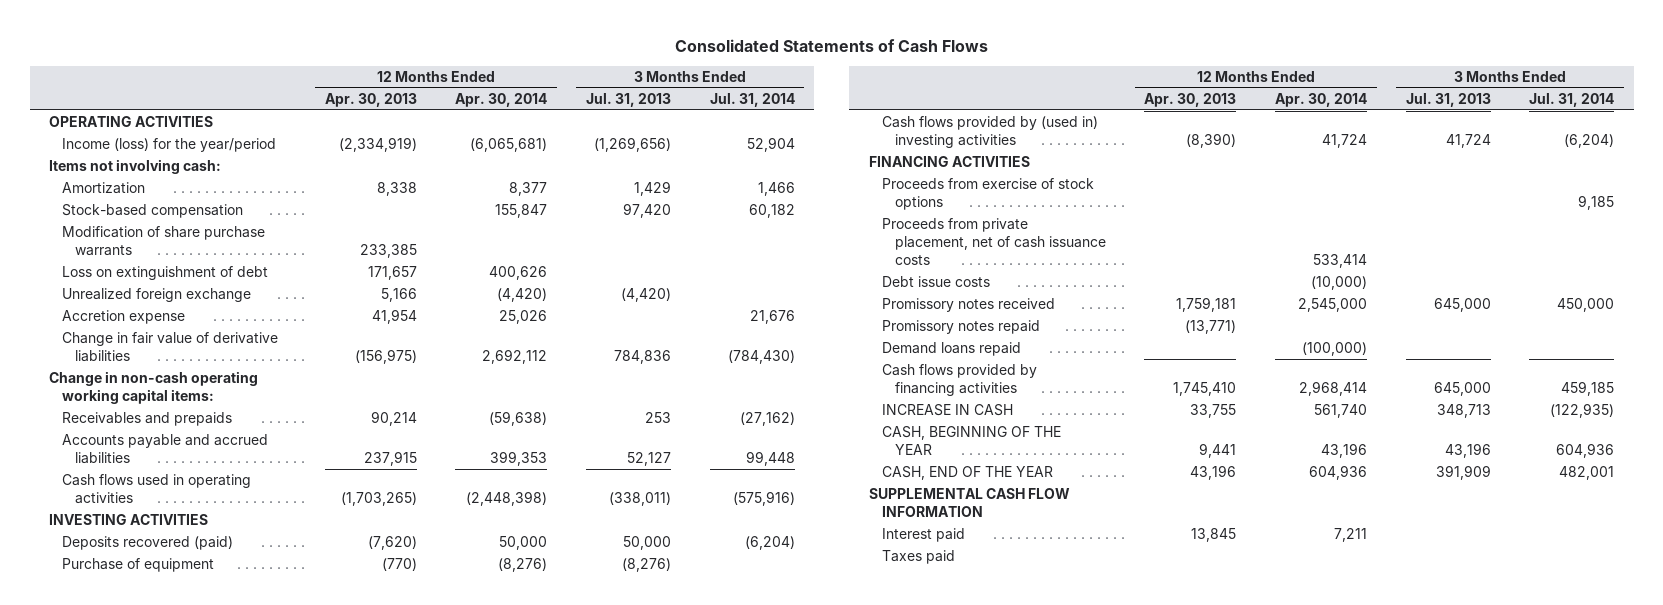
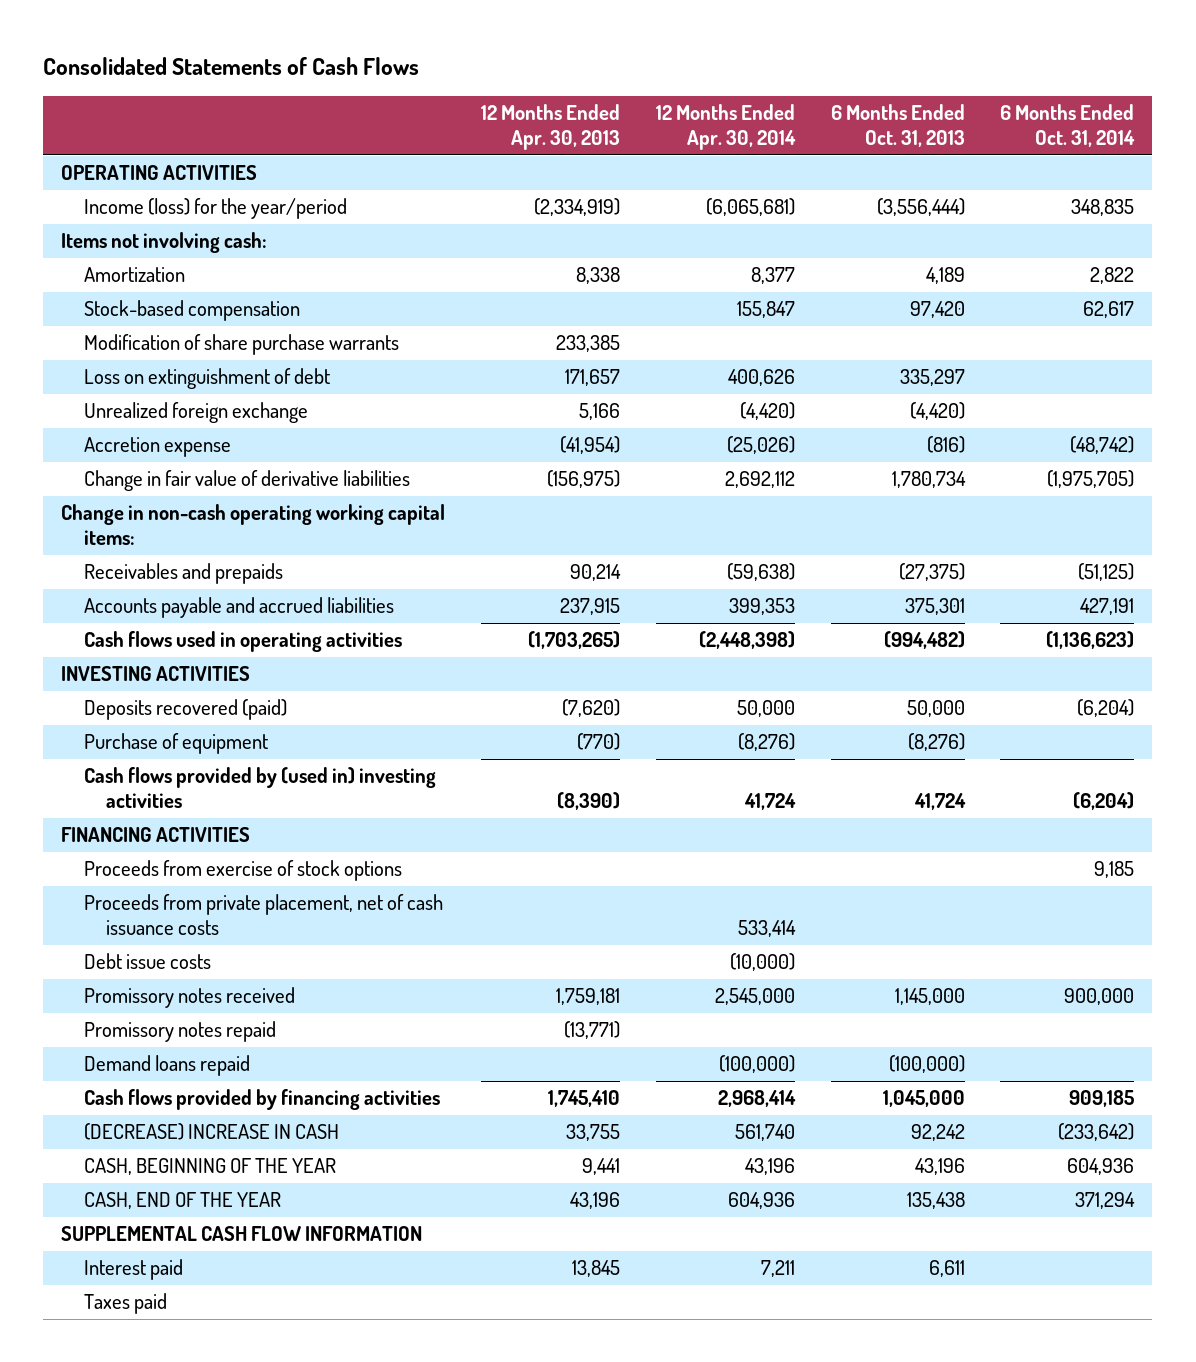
- | 12 Months Ended Apr. 30, 2013 | 12 Months Ended Apr. 30, 2014 | 3 Months Ended Jul. 31, 2013 | 3 Months Ended Jul. 31, 2014
+ | 12 Months Ended Apr. 30, 2013 | 12 Months Ended Apr. 30, 2014 | 6 Months Ended Oct. 31, 2013 | 6 Months Ended Oct. 31, 2014
- Accretion expense | 41,954 | 25,026 | | 21,676
+ Accretion expense | (41,954) | (25,026) | (816) | (48,742)
- INCREASE IN CASH | 33,755 | 561,740 | 348,713 | (122,935)
+ (DECREASE) INCREASE IN CASH | 33,755 | 561,740 | 92,242 | (233,642)

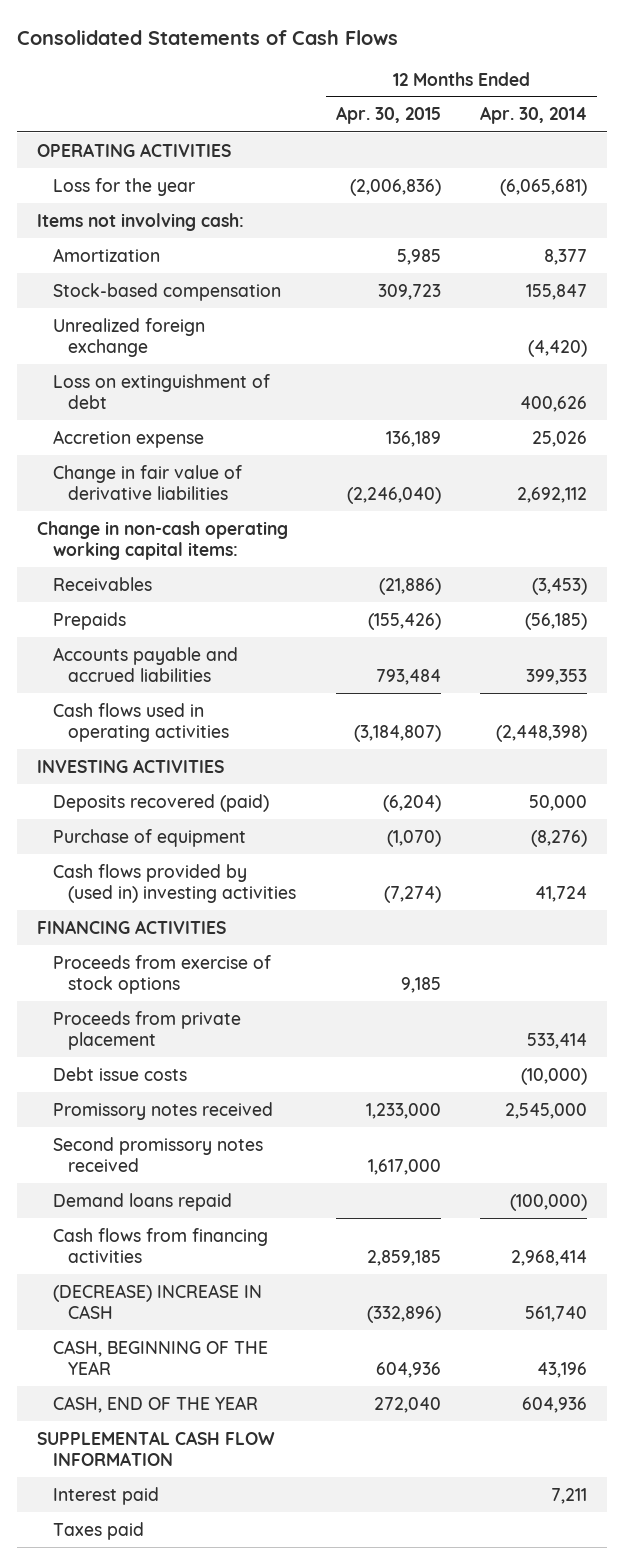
- | 12 Months Ended Apr. 30, 2013 | 12 Months Ended Apr. 30, 2014 | 6 Months Ended Oct. 31, 2013 | 6 Months Ended Oct. 31, 2014
+ | 12 Months Ended Apr. 30, 2015 | 12 Months Ended Apr. 30, 2014
- Income (loss) for the year/period | (2,334,919) | (6,065,681) | (3,556,444) | 348,835
+ Loss for the year | (2,006,836) | (6,065,681)
- Modification of share purchase warrants | 233,385 | | |
- Accretion expense | (41,954) | (25,026) | (816) | (48,742)
moved down: Loss on extinguishment of debt | | 400,626
+ Accretion expense | 136,189 | 25,026
- Receivables and prepaids | 90,214 | (59,638) | (27,375) | (51,125)
+ Receivables | (21,886) | (3,453)
+ Prepaids | (155,426) | (56,185)
- Proceeds from private placement, net of cash issuance costs | | 533,414 | |
+ Proceeds from private placement | | 533,414
- Promissory notes repaid | (13,771) | | |
+ Second promissory notes received | 1,617,000 |
- Cash flows provided by financing activities | 1,745,410 | 2,968,414 | 1,045,000 | 909,185
+ Cash flows from financing activities | 2,859,185 | 2,968,414

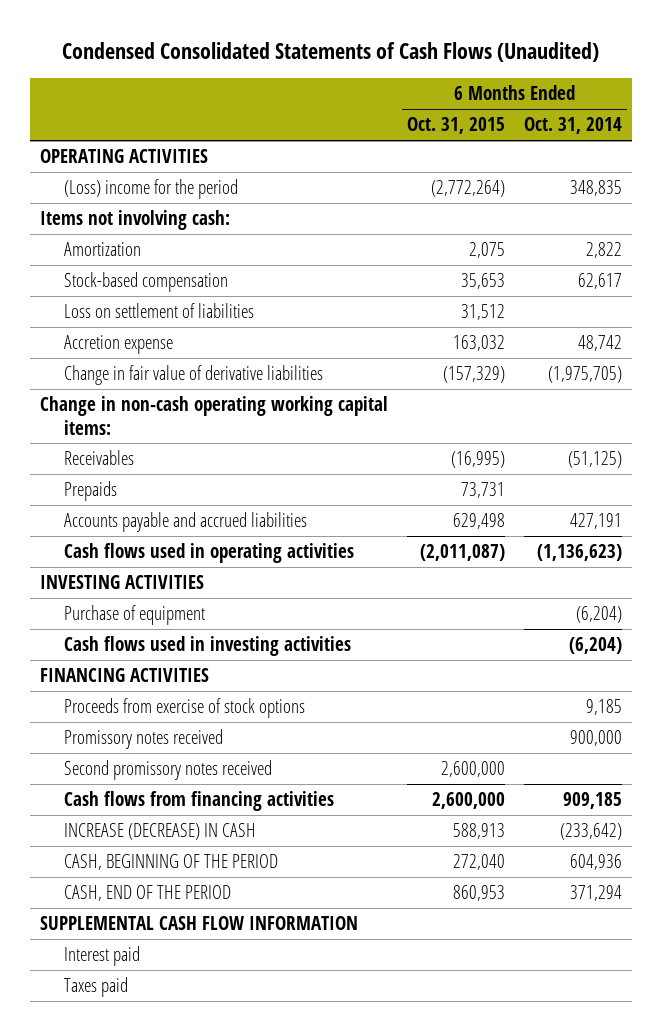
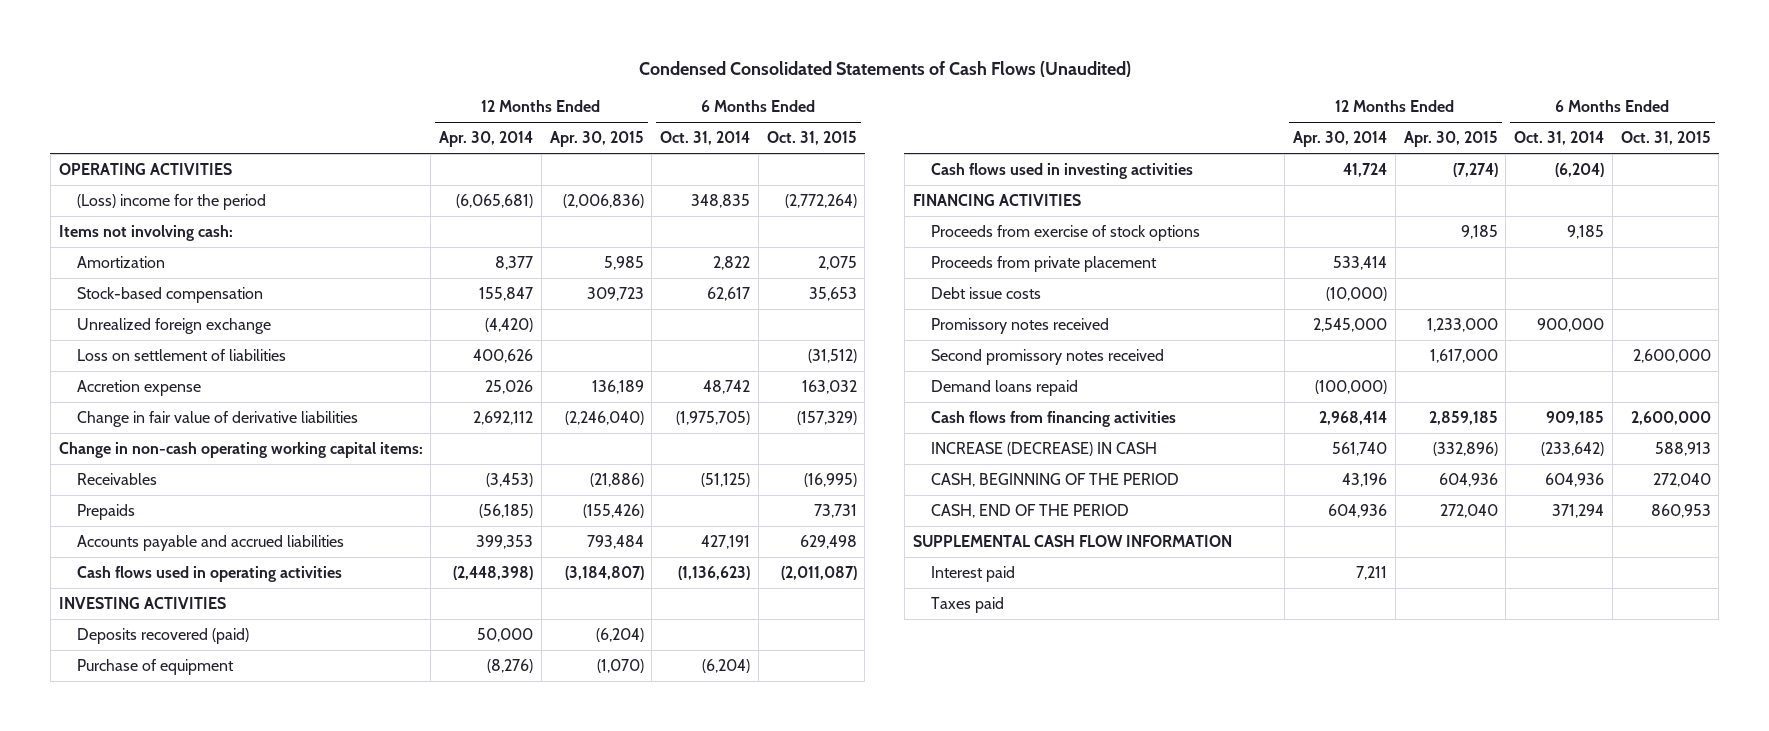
- | 6 Months Ended Oct. 31, 2015 | 6 Months Ended Oct. 31, 2014
+ | 12 Months Ended Apr. 30, 2014 | 12 Months Ended Apr. 30, 2015 | 6 Months Ended Oct. 31, 2014 | 6 Months Ended Oct. 31, 2015
- Loss on settlement of liabilities | 31,512 |
+ Unrealized foreign exchange | (4,420) | | |
+ Loss on settlement of liabilities | 400,626 | | | (31,512)
+ Deposits recovered (paid) | 50,000 | (6,204) | |
+ Proceeds from private placement | 533,414 | | |
+ Debt issue costs | (10,000) | | |
+ Demand loans repaid | (100,000) | | |

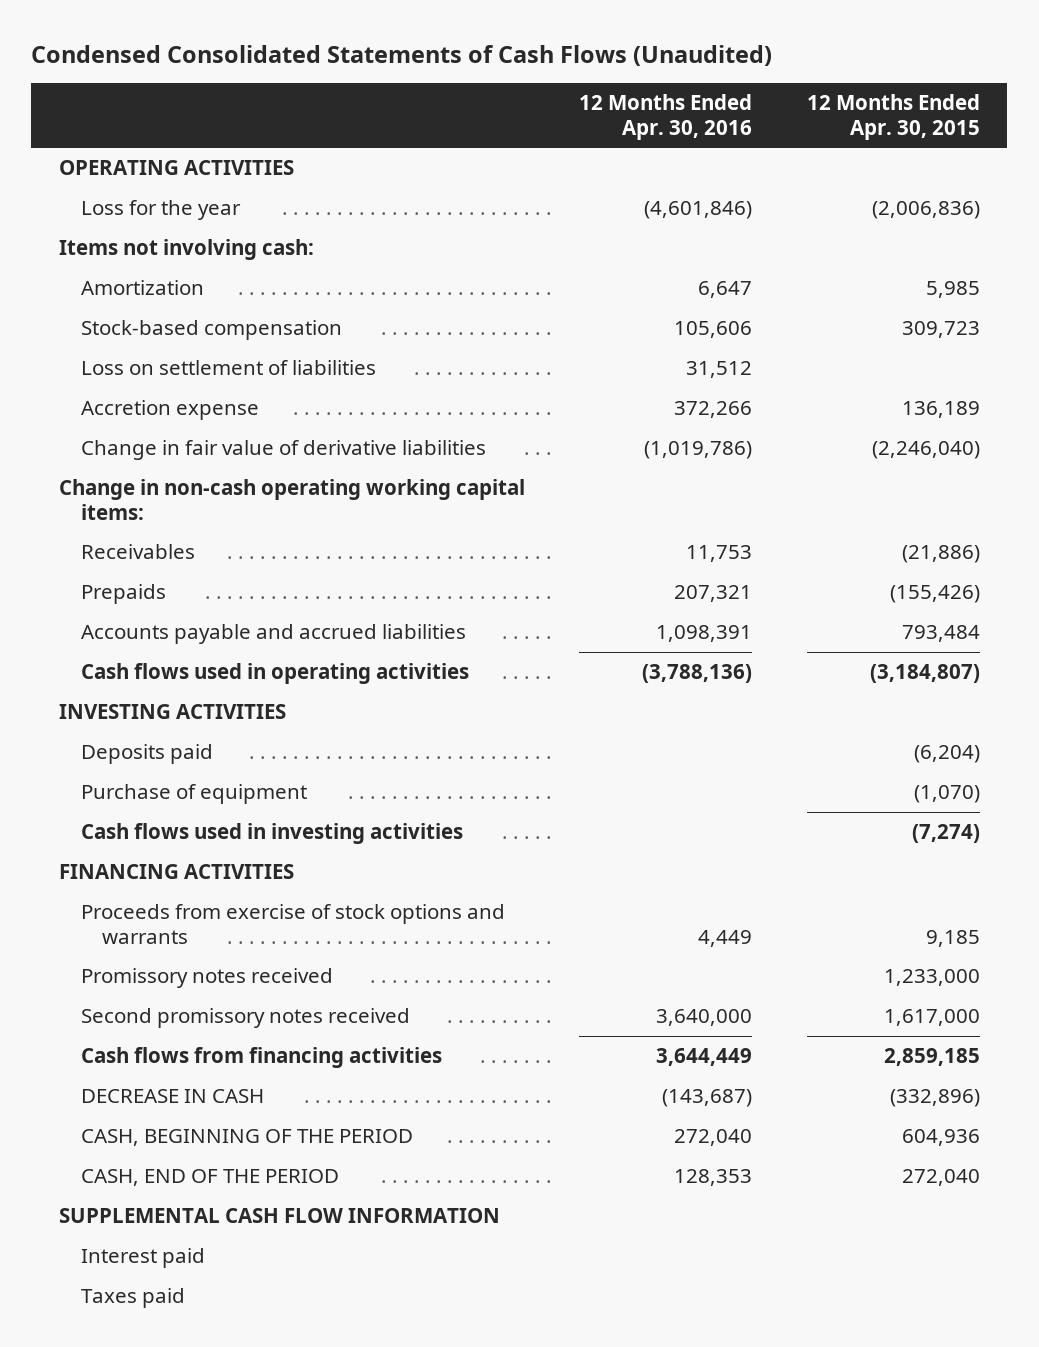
- | 12 Months Ended Apr. 30, 2014 | 12 Months Ended Apr. 30, 2015 | 6 Months Ended Oct. 31, 2014 | 6 Months Ended Oct. 31, 2015
+ | 12 Months Ended Apr. 30, 2016 | 12 Months Ended Apr. 30, 2015
- (Loss) income for the period | (6,065,681) | (2,006,836) | 348,835 | (2,772,264)
+ Loss for the year | (4,601,846) | (2,006,836)
- Unrealized foreign exchange | (4,420) | | |
- Deposits recovered (paid) | 50,000 | (6,204) | |
+ Deposits paid | | (6,204)
- Proceeds from exercise of stock options | | 9,185 | 9,185 |
- Proceeds from private placement | 533,414 | | |
- Debt issue costs | (10,000) | | |
+ Proceeds from exercise of stock options and warrants | 4,449 | 9,185
- Demand loans repaid | (100,000) | | |
- INCREASE (DECREASE) IN CASH | 561,740 | (332,896) | (233,642) | 588,913
+ DECREASE IN CASH | (143,687) | (332,896)

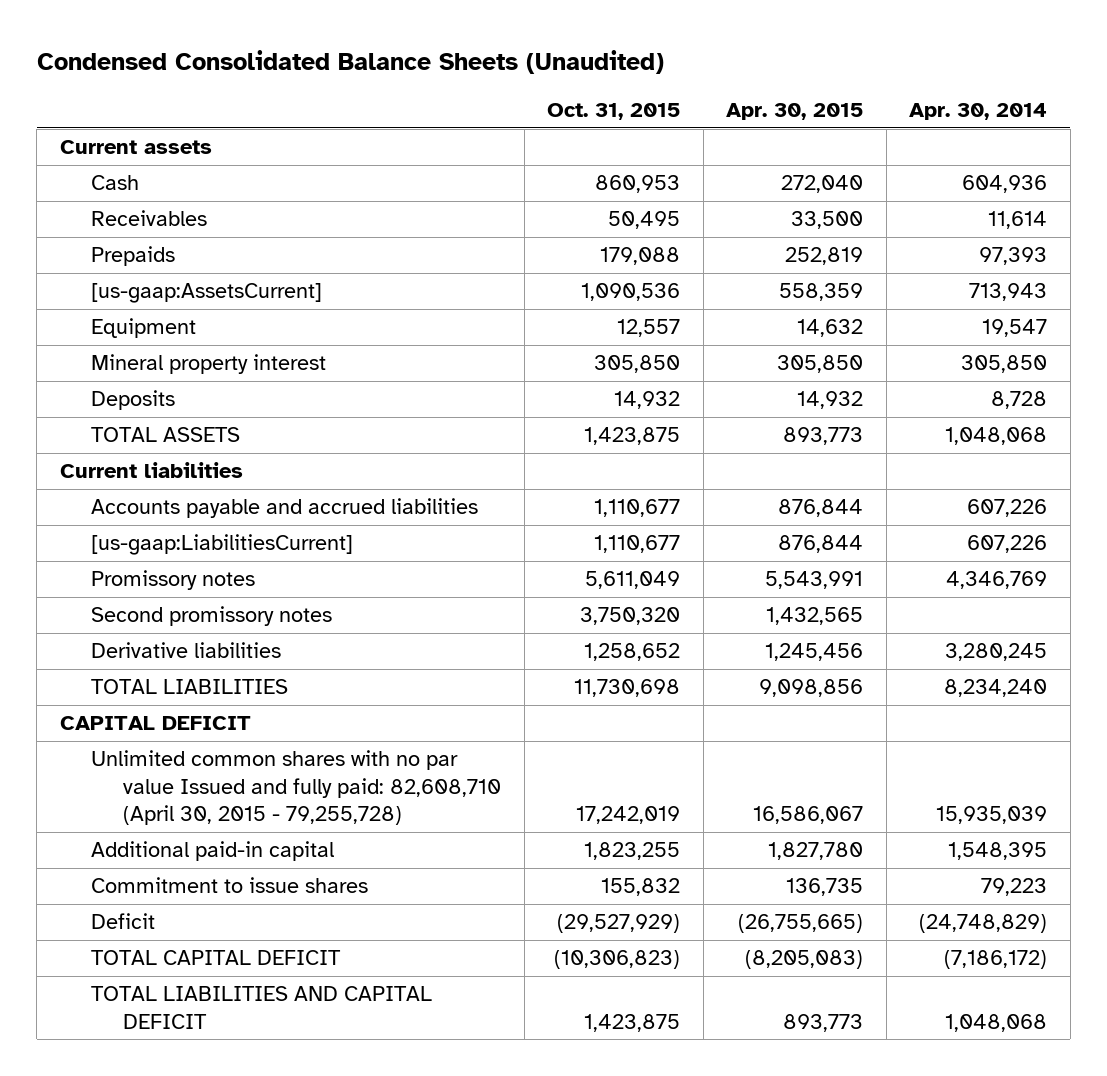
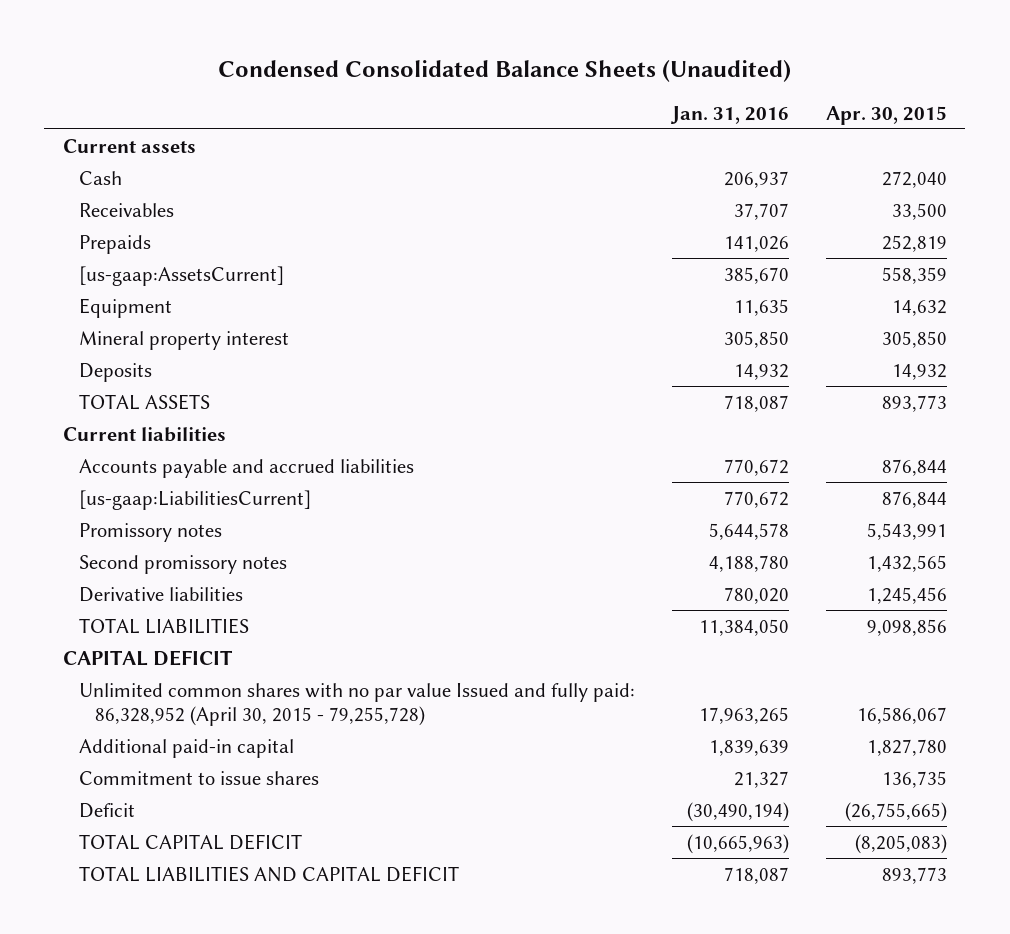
- | Oct. 31, 2015 | Apr. 30, 2015 | Apr. 30, 2014
+ | Jan. 31, 2016 | Apr. 30, 2015
- Unlimited common shares with no par value Issued and fully paid: 82,608,710 (April 30, 2015 - 79,255,728) | 17,242,019 | 16,586,067 | 15,935,039
+ Unlimited common shares with no par value Issued and fully paid: 86,328,952 (April 30, 2015 - 79,255,728) | 17,963,265 | 16,586,067

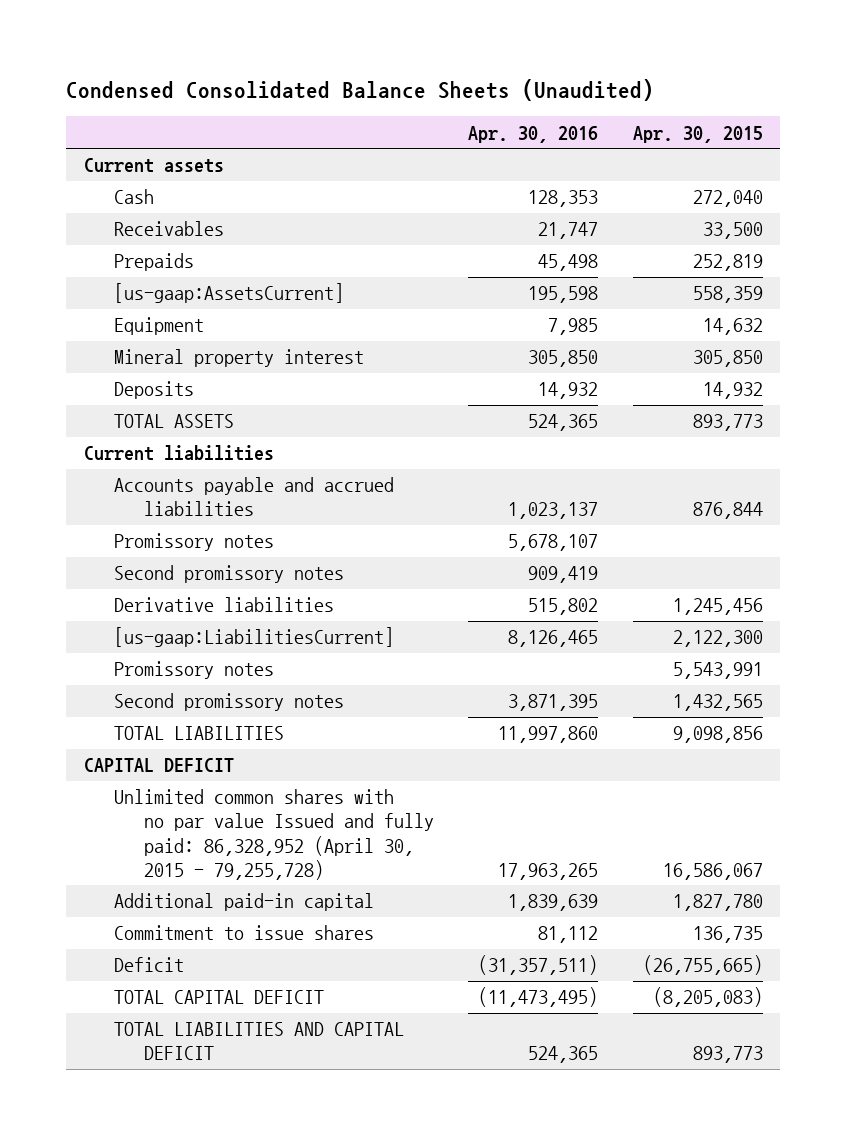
- | Jan. 31, 2016 | Apr. 30, 2015
+ | Apr. 30, 2016 | Apr. 30, 2015
- [us-gaap:LiabilitiesCurrent] | 770,672 | 876,844
+ Promissory notes | 5,678,107 |
+ Second promissory notes | 909,419 |
moved up: Derivative liabilities | 515,802 | 1,245,456
+ [us-gaap:LiabilitiesCurrent] | 8,126,465 | 2,122,300

